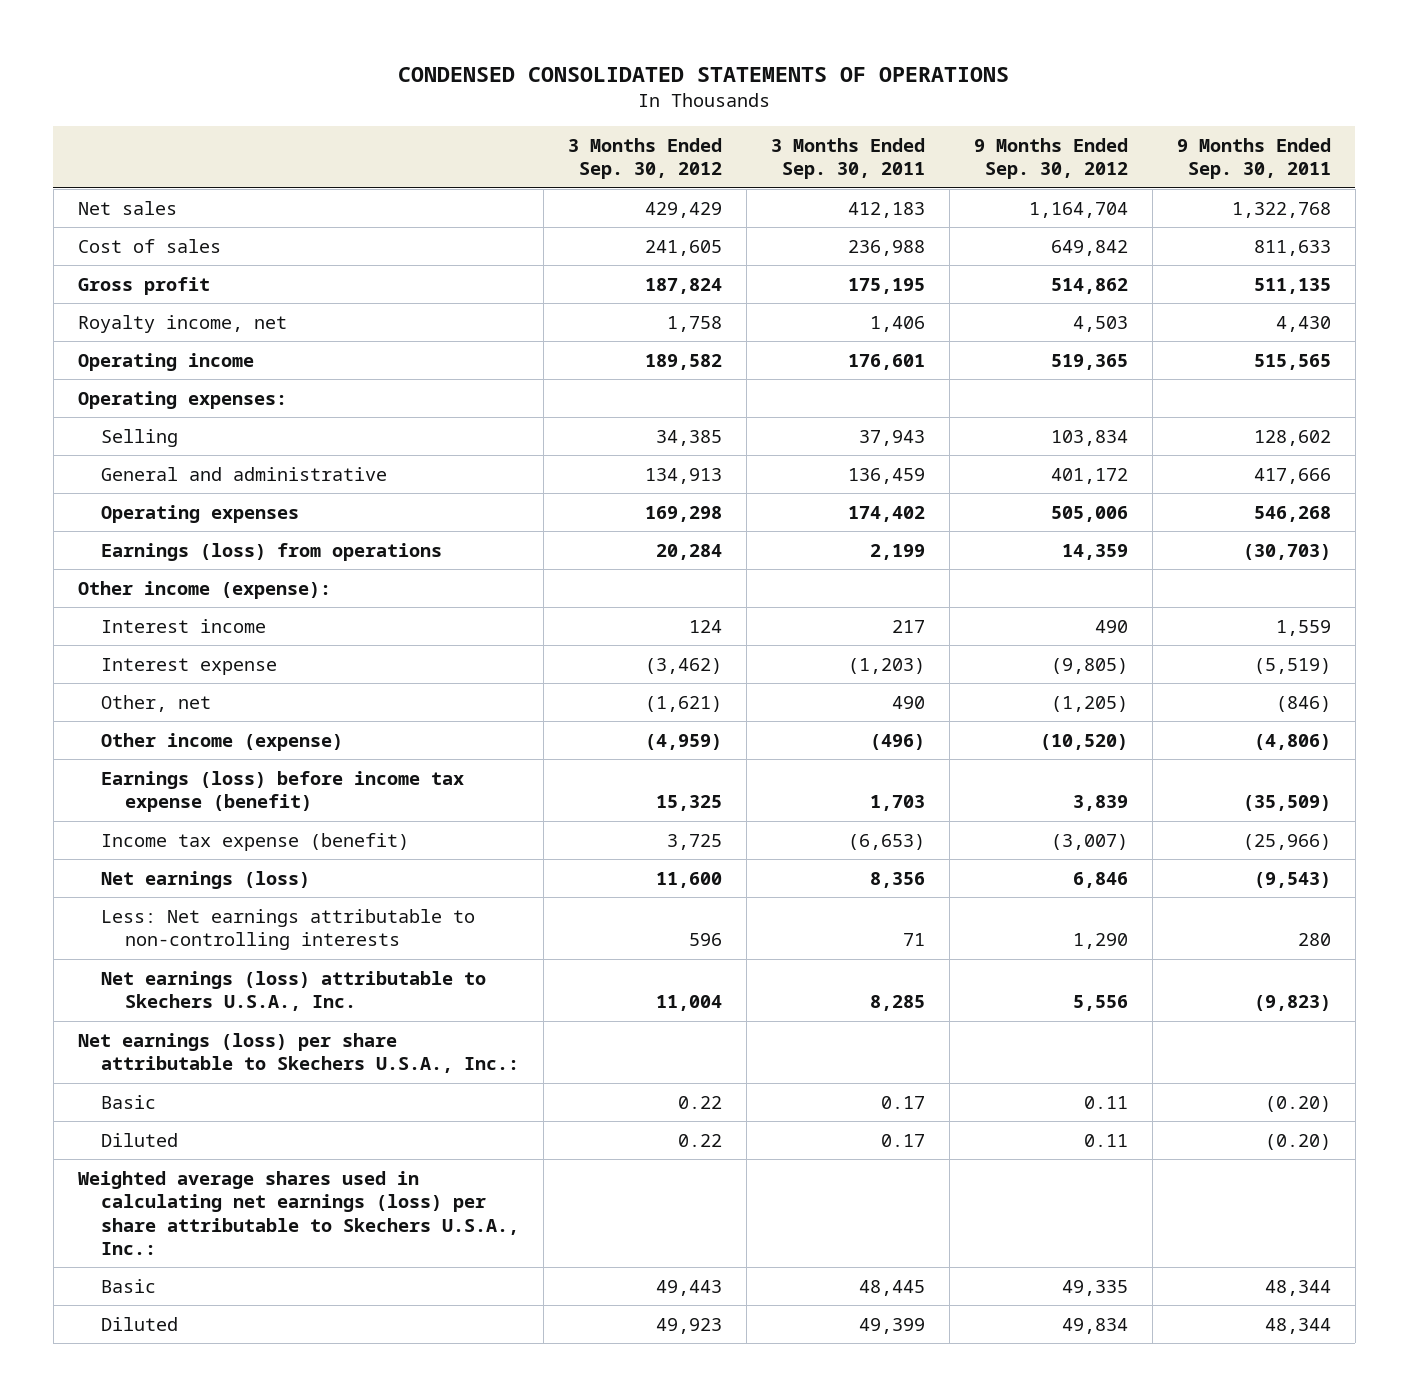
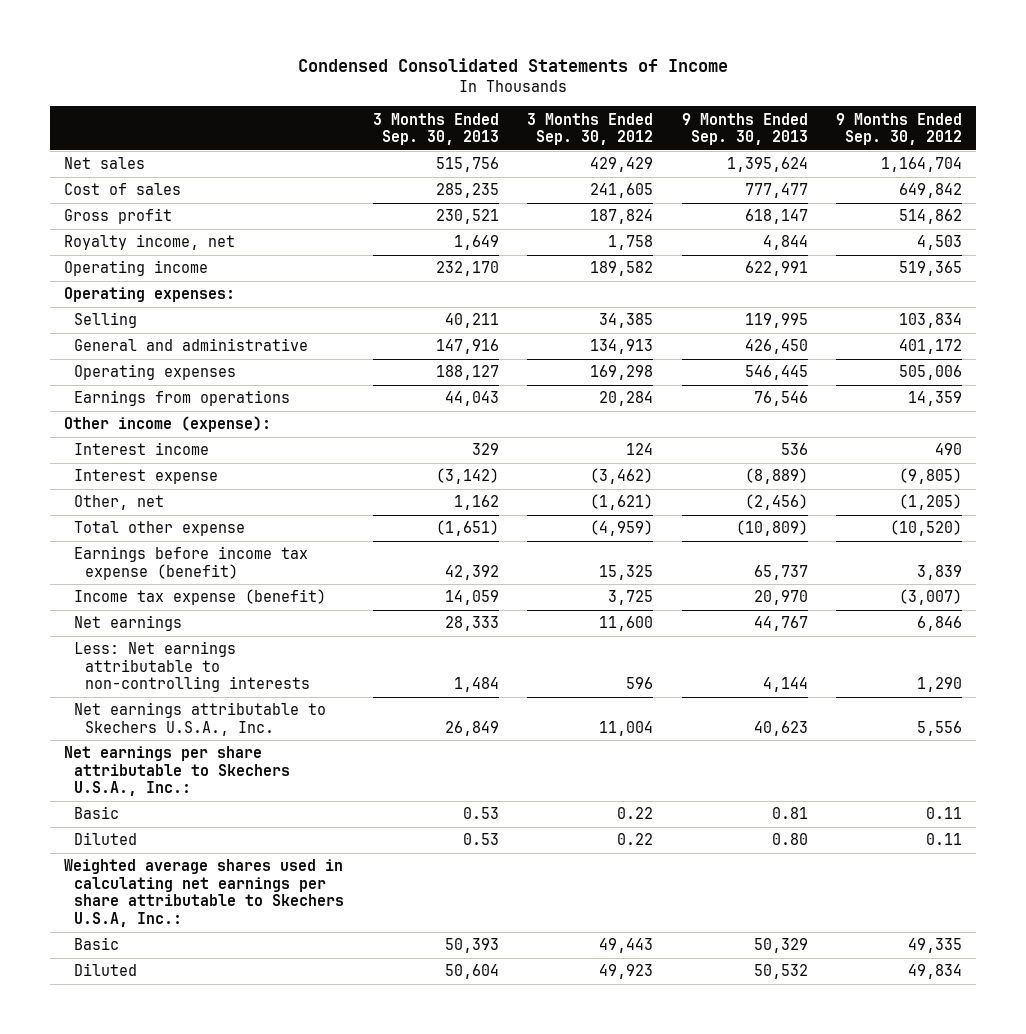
- CONDENSED CONSOLIDATED STATEMENTS OF OPERATIONS
+ Condensed Consolidated Statements of Income
- | 3 Months Ended Sep. 30, 2012 | 3 Months Ended Sep. 30, 2011 | 9 Months Ended Sep. 30, 2012 | 9 Months Ended Sep. 30, 2011
+ | 3 Months Ended Sep. 30, 2013 | 3 Months Ended Sep. 30, 2012 | 9 Months Ended Sep. 30, 2013 | 9 Months Ended Sep. 30, 2012
- Earnings (loss) from operations | 20,284 | 2,199 | 14,359 | (30,703)
+ Earnings from operations | 44,043 | 20,284 | 76,546 | 14,359
- Other income (expense) | (4,959) | (496) | (10,520) | (4,806)
- Earnings (loss) before income tax expense (benefit) | 15,325 | 1,703 | 3,839 | (35,509)
+ Total other expense | (1,651) | (4,959) | (10,809) | (10,520)
+ Earnings before income tax expense (benefit) | 42,392 | 15,325 | 65,737 | 3,839
- Net earnings (loss) | 11,600 | 8,356 | 6,846 | (9,543)
+ Net earnings | 28,333 | 11,600 | 44,767 | 6,846
- Net earnings (loss) attributable to Skechers U.S.A., Inc. | 11,004 | 8,285 | 5,556 | (9,823)
- Net earnings (loss) per share attributable to Skechers U.S.A., Inc.:
+ Net earnings attributable to Skechers U.S.A., Inc. | 26,849 | 11,004 | 40,623 | 5,556
+ Net earnings per share attributable to Skechers U.S.A., Inc.:
- Weighted average shares used in calculating net earnings (loss) per share attributable to Skechers U.S.A., Inc.:
+ Weighted average shares used in calculating net earnings per share attributable to Skechers U.S.A, Inc.:

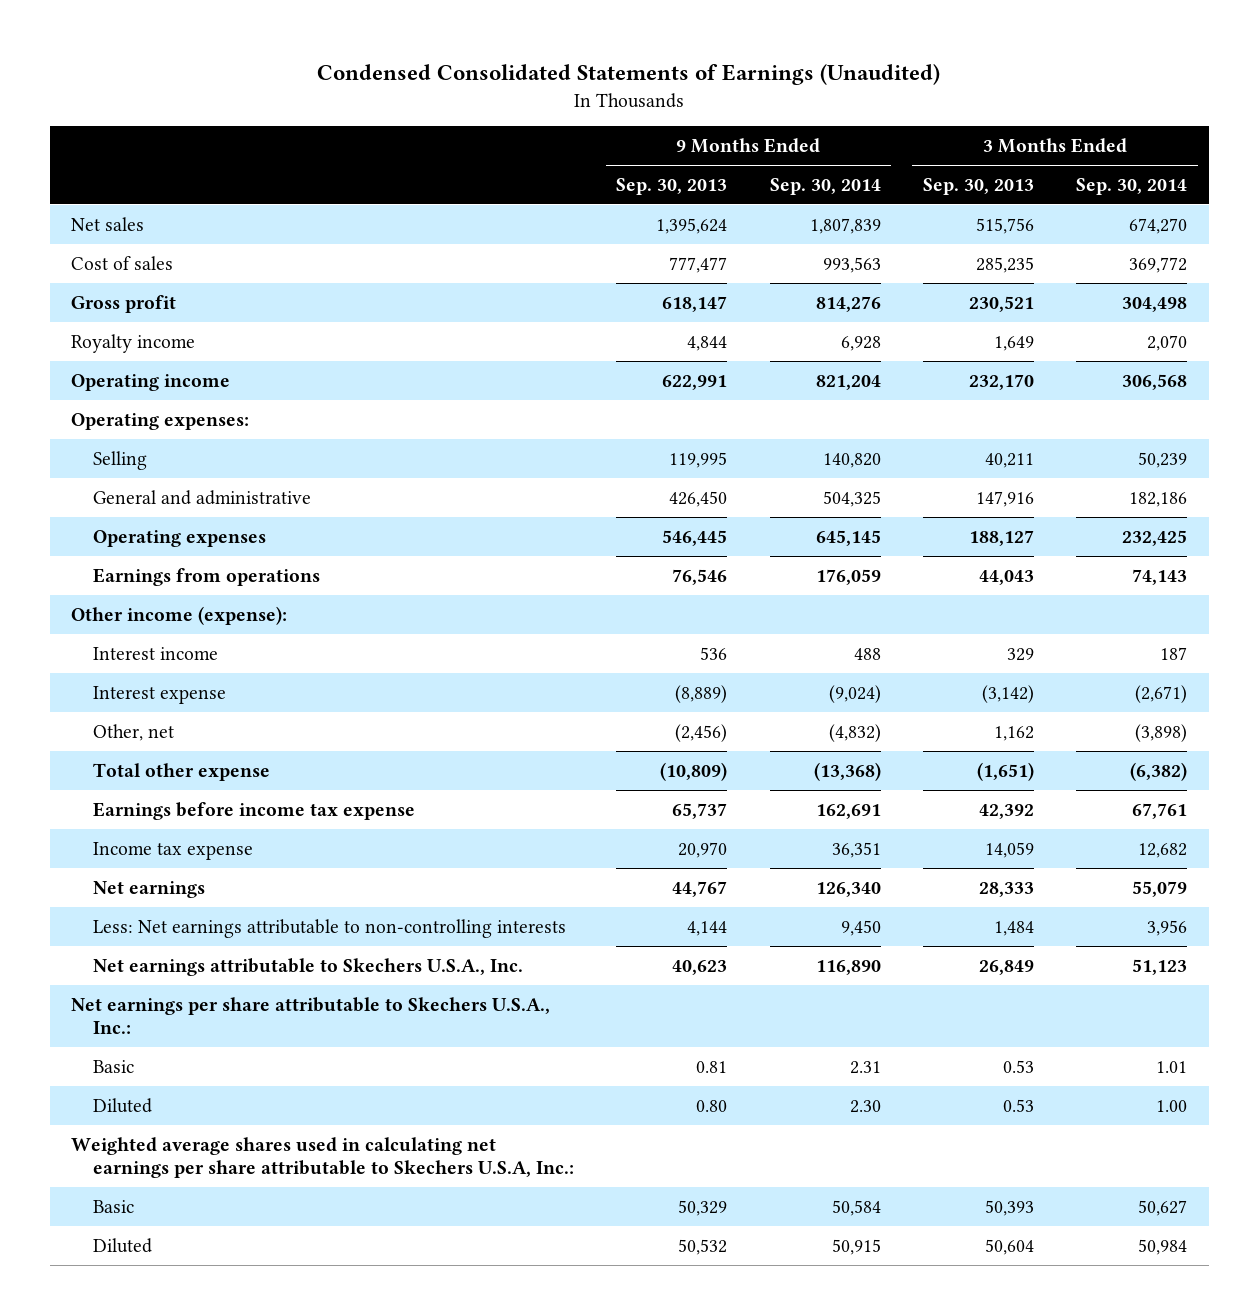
- Condensed Consolidated Statements of Income
+ Condensed Consolidated Statements of Earnings (Unaudited)
- | 3 Months Ended Sep. 30, 2013 | 3 Months Ended Sep. 30, 2012 | 9 Months Ended Sep. 30, 2013 | 9 Months Ended Sep. 30, 2012
+ | 9 Months Ended Sep. 30, 2013 | 9 Months Ended Sep. 30, 2014 | 3 Months Ended Sep. 30, 2013 | 3 Months Ended Sep. 30, 2014
- Royalty income, net | 1,649 | 1,758 | 4,844 | 4,503
+ Royalty income | 4,844 | 6,928 | 1,649 | 2,070
- Earnings before income tax expense (benefit) | 42,392 | 15,325 | 65,737 | 3,839
- Income tax expense (benefit) | 14,059 | 3,725 | 20,970 | (3,007)
+ Earnings before income tax expense | 65,737 | 162,691 | 42,392 | 67,761
+ Income tax expense | 20,970 | 36,351 | 14,059 | 12,682

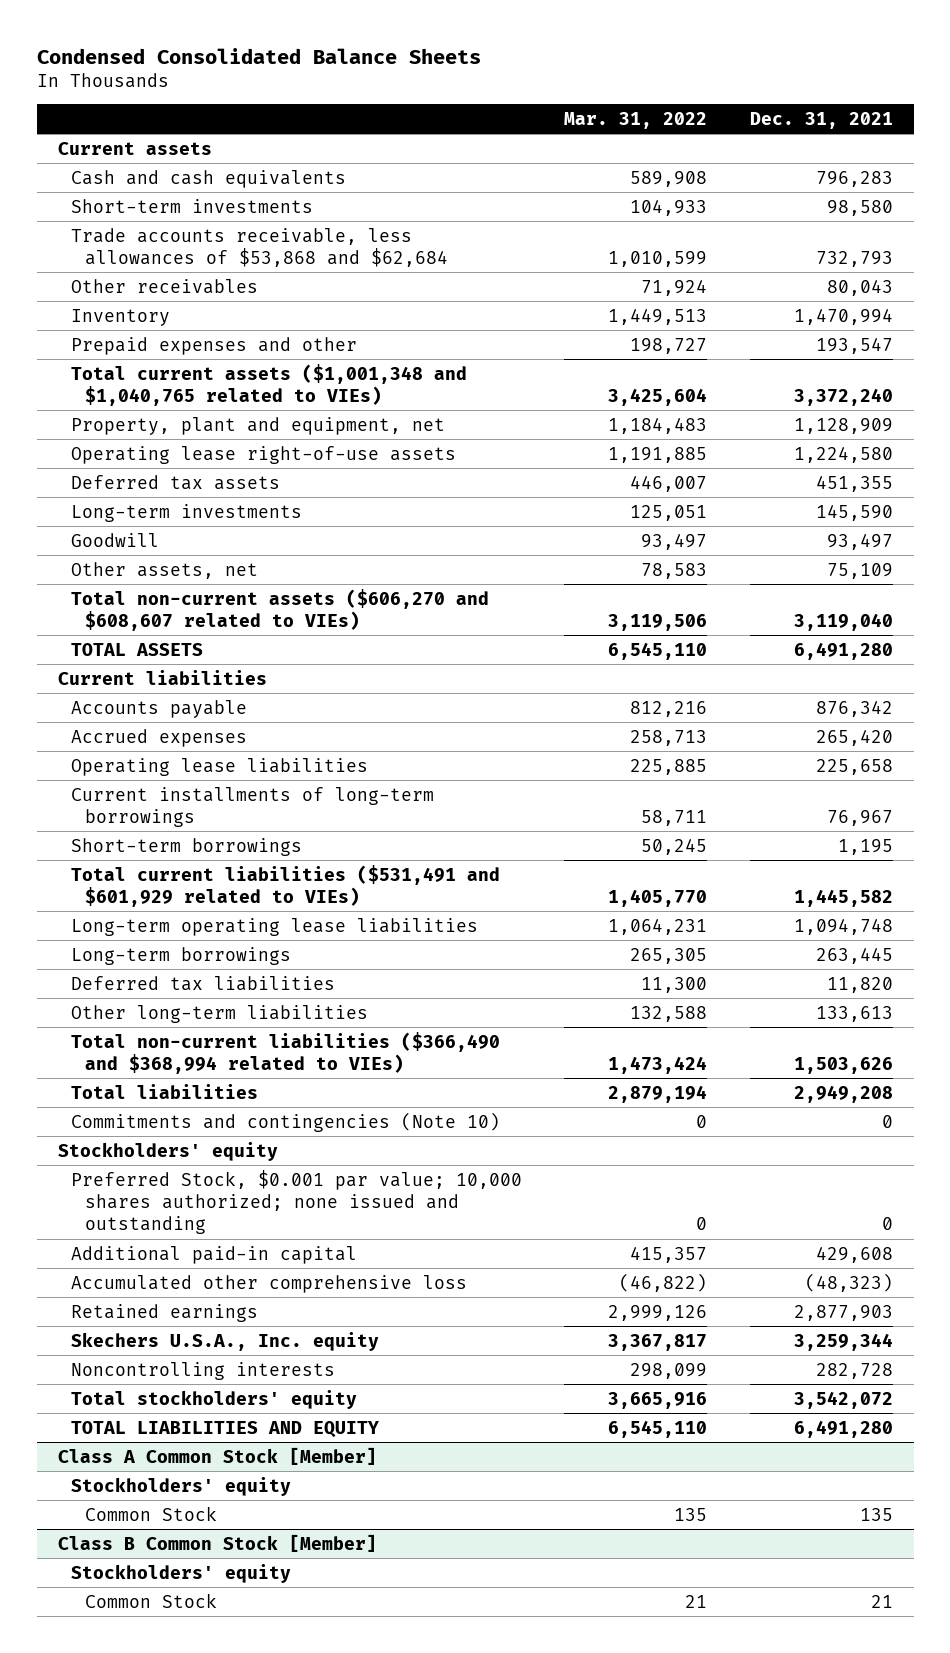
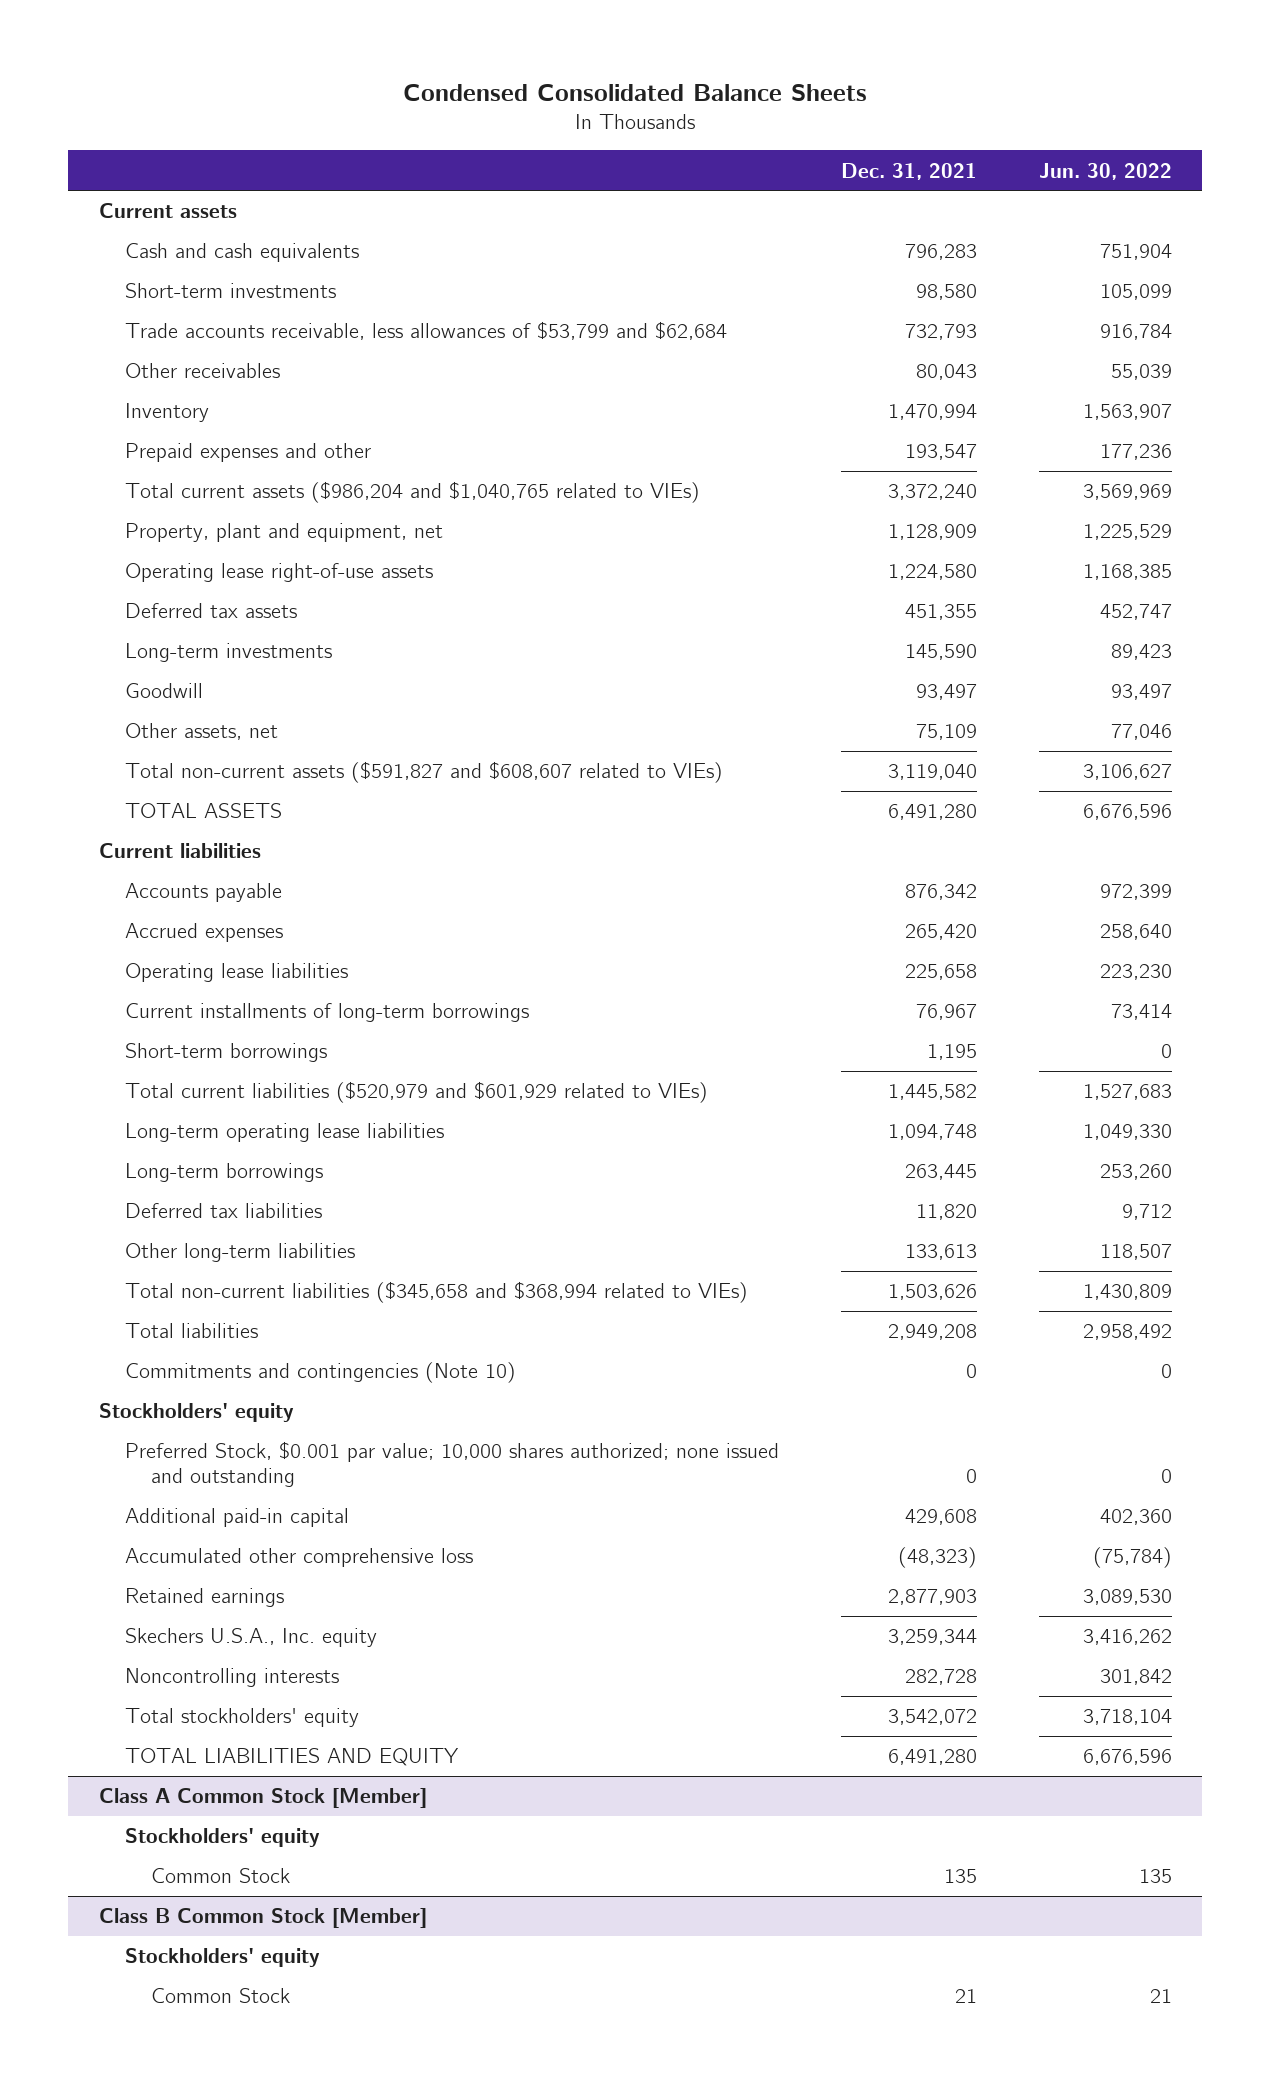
- | Mar. 31, 2022 | Dec. 31, 2021
+ | Dec. 31, 2021 | Jun. 30, 2022
- Trade accounts receivable, less allowances of $53,868 and $62,684 | 1,010,599 | 732,793
+ Trade accounts receivable, less allowances of $53,799 and $62,684 | 732,793 | 916,784
- Total current assets ($1,001,348 and $1,040,765 related to VIEs) | 3,425,604 | 3,372,240
+ Total current assets ($986,204 and $1,040,765 related to VIEs) | 3,372,240 | 3,569,969
- Total non-current assets ($606,270 and $608,607 related to VIEs) | 3,119,506 | 3,119,040
+ Total non-current assets ($591,827 and $608,607 related to VIEs) | 3,119,040 | 3,106,627
- Total current liabilities ($531,491 and $601,929 related to VIEs) | 1,405,770 | 1,445,582
+ Total current liabilities ($520,979 and $601,929 related to VIEs) | 1,445,582 | 1,527,683
- Total non-current liabilities ($366,490 and $368,994 related to VIEs) | 1,473,424 | 1,503,626
+ Total non-current liabilities ($345,658 and $368,994 related to VIEs) | 1,503,626 | 1,430,809

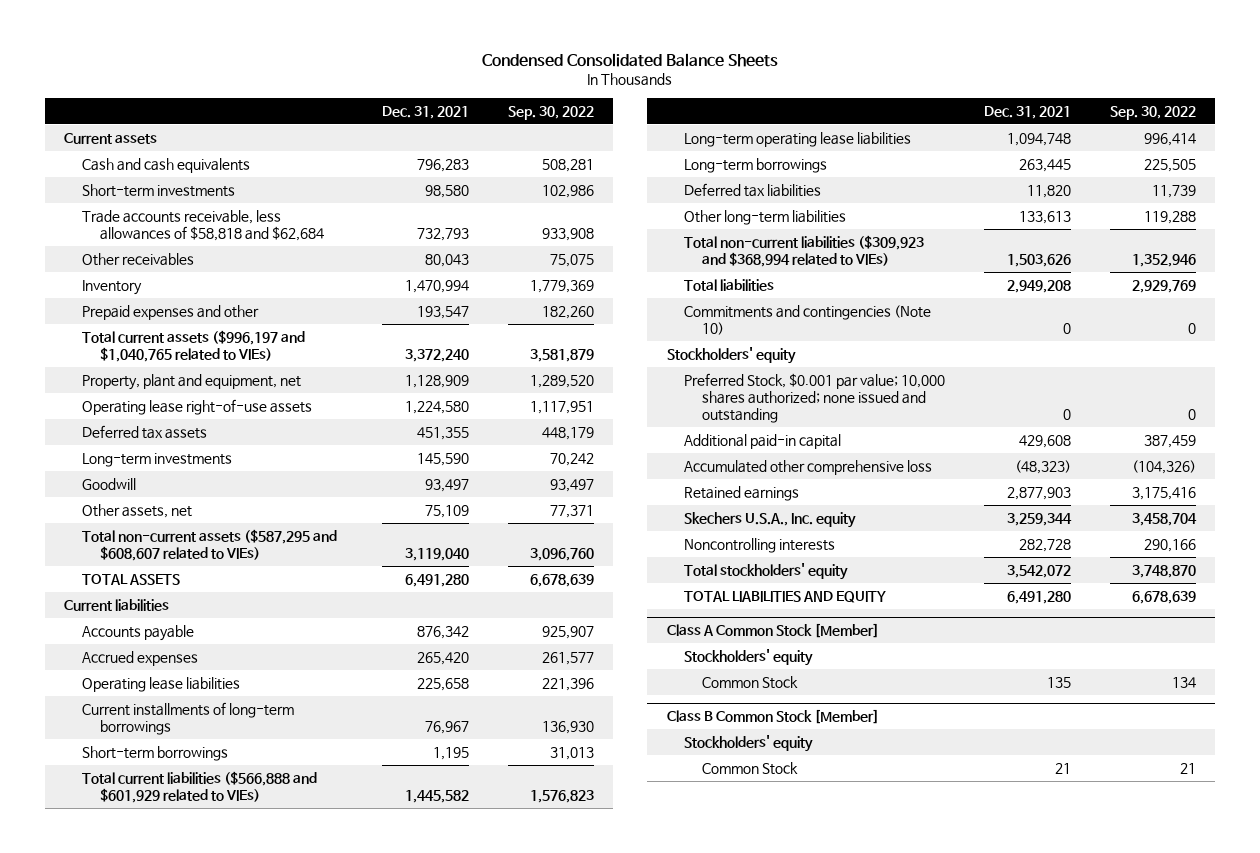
- | Dec. 31, 2021 | Jun. 30, 2022
+ | Dec. 31, 2021 | Sep. 30, 2022
- Trade accounts receivable, less allowances of $53,799 and $62,684 | 732,793 | 916,784
+ Trade accounts receivable, less allowances of $58,818 and $62,684 | 732,793 | 933,908
- Total current assets ($986,204 and $1,040,765 related to VIEs) | 3,372,240 | 3,569,969
+ Total current assets ($996,197 and $1,040,765 related to VIEs) | 3,372,240 | 3,581,879
- Total non-current assets ($591,827 and $608,607 related to VIEs) | 3,119,040 | 3,106,627
+ Total non-current assets ($587,295 and $608,607 related to VIEs) | 3,119,040 | 3,096,760
- Total current liabilities ($520,979 and $601,929 related to VIEs) | 1,445,582 | 1,527,683
+ Total current liabilities ($566,888 and $601,929 related to VIEs) | 1,445,582 | 1,576,823
- Total non-current liabilities ($345,658 and $368,994 related to VIEs) | 1,503,626 | 1,430,809
+ Total non-current liabilities ($309,923 and $368,994 related to VIEs) | 1,503,626 | 1,352,946

